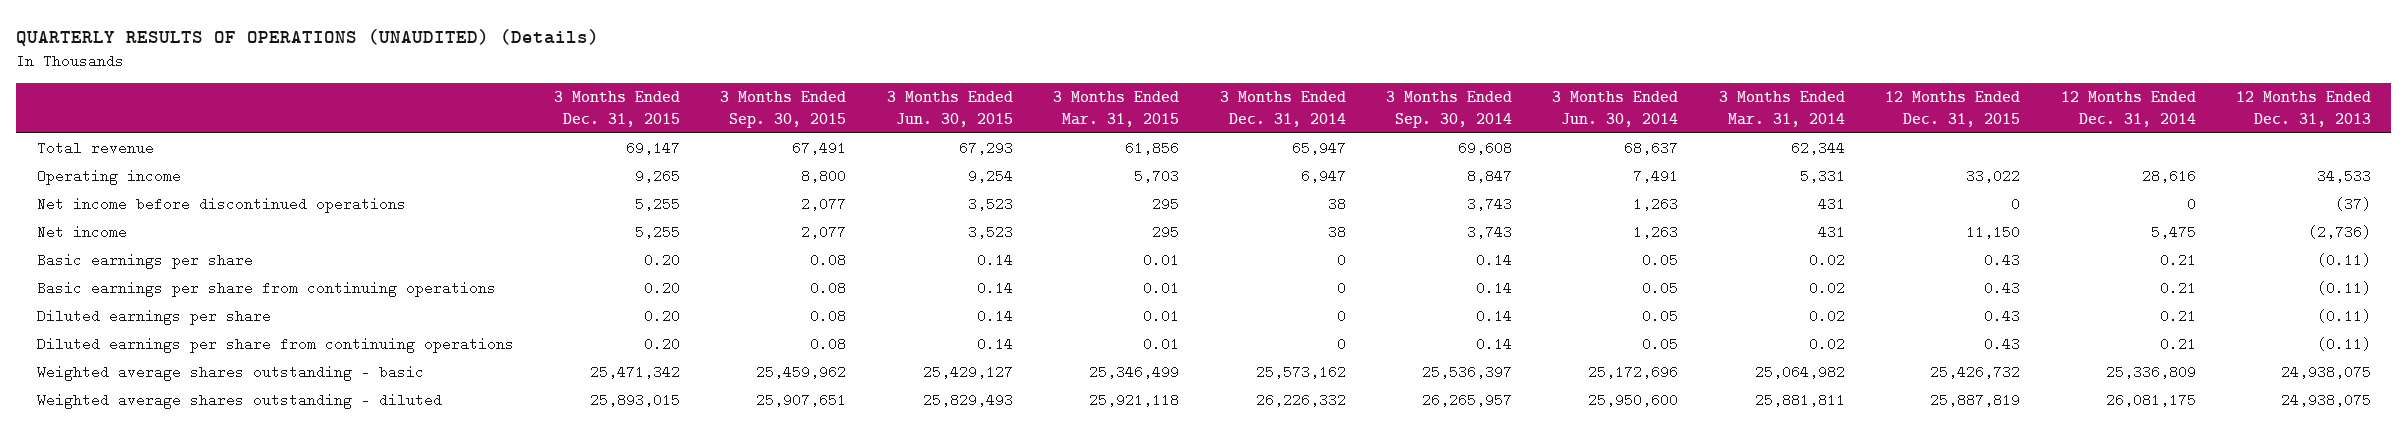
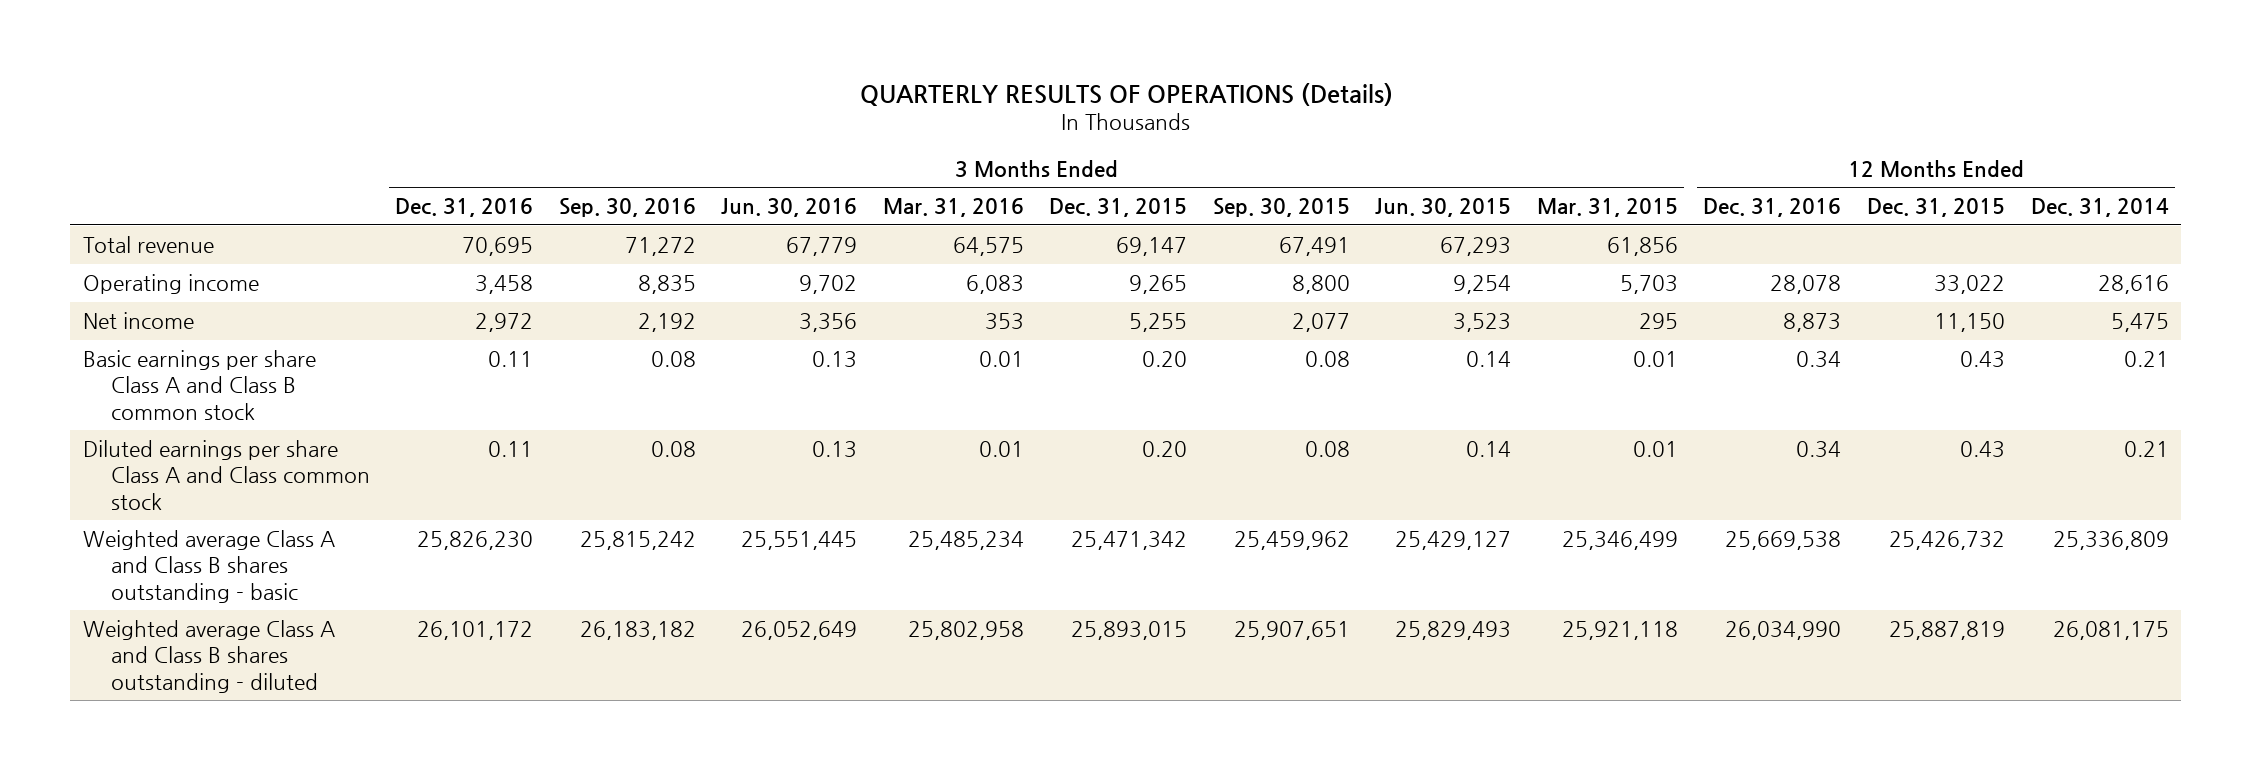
- QUARTERLY RESULTS OF OPERATIONS (UNAUDITED) (Details)
+ QUARTERLY RESULTS OF OPERATIONS (Details)
- | 3 Months Ended Dec. 31, 2015 | 3 Months Ended Sep. 30, 2015 | 3 Months Ended Jun. 30, 2015 | 3 Months Ended Mar. 31, 2015 | 3 Months Ended Dec. 31, 2014 | 3 Months Ended Sep. 30, 2014 | 3 Months Ended Jun. 30, 2014 | 3 Months Ended Mar. 31, 2014 | 12 Months Ended Dec. 31, 2015 | 12 Months Ended Dec. 31, 2014 | 12 Months Ended Dec. 31, 2013
+ | 3 Months Ended Dec. 31, 2016 | 3 Months Ended Sep. 30, 2016 | 3 Months Ended Jun. 30, 2016 | 3 Months Ended Mar. 31, 2016 | 3 Months Ended Dec. 31, 2015 | 3 Months Ended Sep. 30, 2015 | 3 Months Ended Jun. 30, 2015 | 3 Months Ended Mar. 31, 2015 | 12 Months Ended Dec. 31, 2016 | 12 Months Ended Dec. 31, 2015 | 12 Months Ended Dec. 31, 2014
- Net income before discontinued operations | 5,255 | 2,077 | 3,523 | 295 | 38 | 3,743 | 1,263 | 431 | 0 | 0 | (37)
- Basic earnings per share | 0.20 | 0.08 | 0.14 | 0.01 | 0 | 0.14 | 0.05 | 0.02 | 0.43 | 0.21 | (0.11)
- Basic earnings per share from continuing operations | 0.20 | 0.08 | 0.14 | 0.01 | 0 | 0.14 | 0.05 | 0.02 | 0.43 | 0.21 | (0.11)
- Diluted earnings per share | 0.20 | 0.08 | 0.14 | 0.01 | 0 | 0.14 | 0.05 | 0.02 | 0.43 | 0.21 | (0.11)
- Diluted earnings per share from continuing operations | 0.20 | 0.08 | 0.14 | 0.01 | 0 | 0.14 | 0.05 | 0.02 | 0.43 | 0.21 | (0.11)
- Weighted average shares outstanding - basic | 25,471,342 | 25,459,962 | 25,429,127 | 25,346,499 | 25,573,162 | 25,536,397 | 25,172,696 | 25,064,982 | 25,426,732 | 25,336,809 | 24,938,075
- Weighted average shares outstanding - diluted | 25,893,015 | 25,907,651 | 25,829,493 | 25,921,118 | 26,226,332 | 26,265,957 | 25,950,600 | 25,881,811 | 25,887,819 | 26,081,175 | 24,938,075
+ Basic earnings per share Class A and Class B common stock | 0.11 | 0.08 | 0.13 | 0.01 | 0.20 | 0.08 | 0.14 | 0.01 | 0.34 | 0.43 | 0.21
+ Diluted earnings per share Class A and Class common stock | 0.11 | 0.08 | 0.13 | 0.01 | 0.20 | 0.08 | 0.14 | 0.01 | 0.34 | 0.43 | 0.21
+ Weighted average Class A and Class B shares outstanding - basic | 25,826,230 | 25,815,242 | 25,551,445 | 25,485,234 | 25,471,342 | 25,459,962 | 25,429,127 | 25,346,499 | 25,669,538 | 25,426,732 | 25,336,809
+ Weighted average Class A and Class B shares outstanding - diluted | 26,101,172 | 26,183,182 | 26,052,649 | 25,802,958 | 25,893,015 | 25,907,651 | 25,829,493 | 25,921,118 | 26,034,990 | 25,887,819 | 26,081,175

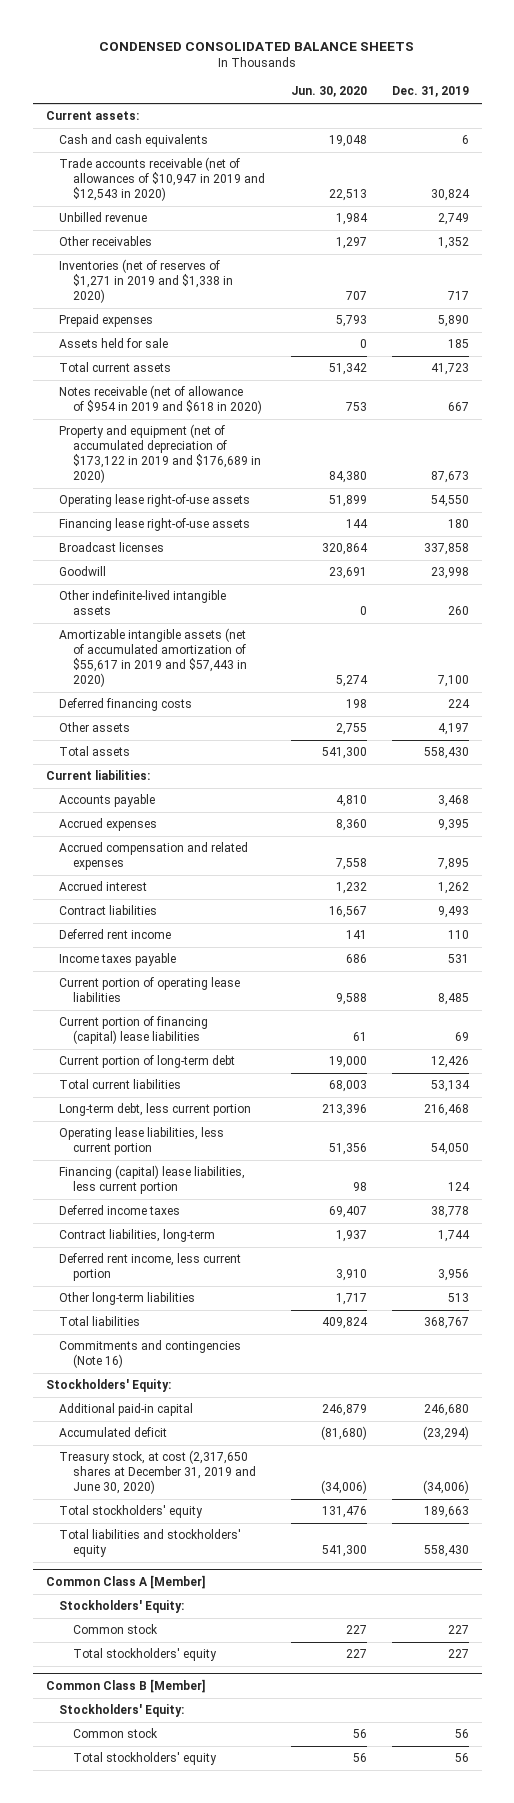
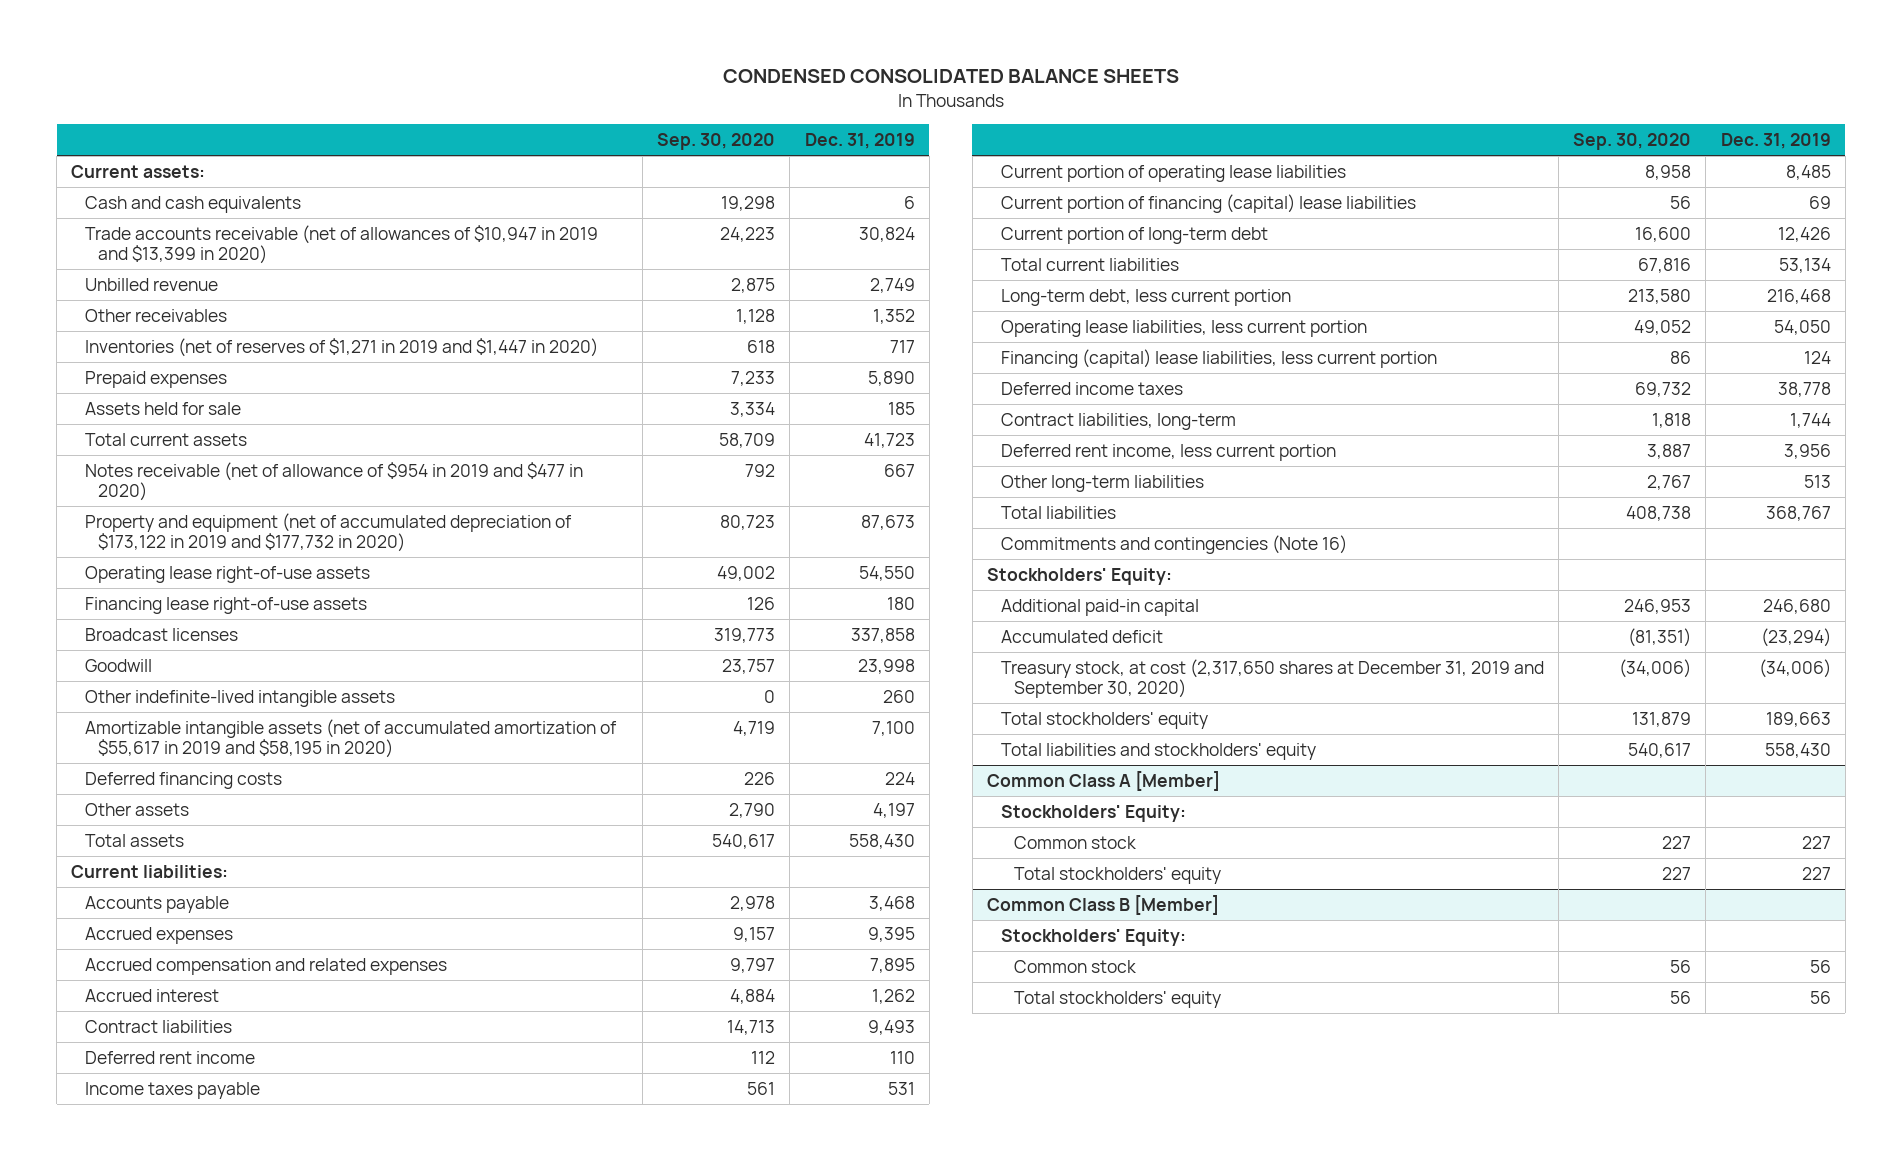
- | Jun. 30, 2020 | Dec. 31, 2019
+ | Sep. 30, 2020 | Dec. 31, 2019
- Trade accounts receivable (net of allowances of $10,947 in 2019 and $12,543 in 2020) | 22,513 | 30,824
+ Trade accounts receivable (net of allowances of $10,947 in 2019 and $13,399 in 2020) | 24,223 | 30,824
- Inventories (net of reserves of $1,271 in 2019 and $1,338 in 2020) | 707 | 717
+ Inventories (net of reserves of $1,271 in 2019 and $1,447 in 2020) | 618 | 717
- Notes receivable (net of allowance of $954 in 2019 and $618 in 2020) | 753 | 667
- Property and equipment (net of accumulated depreciation of $173,122 in 2019 and $176,689 in 2020) | 84,380 | 87,673
+ Notes receivable (net of allowance of $954 in 2019 and $477 in 2020) | 792 | 667
+ Property and equipment (net of accumulated depreciation of $173,122 in 2019 and $177,732 in 2020) | 80,723 | 87,673
- Amortizable intangible assets (net of accumulated amortization of $55,617 in 2019 and $57,443 in 2020) | 5,274 | 7,100
+ Amortizable intangible assets (net of accumulated amortization of $55,617 in 2019 and $58,195 in 2020) | 4,719 | 7,100
- Treasury stock, at cost (2,317,650 shares at December 31, 2019 and June 30, 2020) | (34,006) | (34,006)
+ Treasury stock, at cost (2,317,650 shares at December 31, 2019 and September 30, 2020) | (34,006) | (34,006)

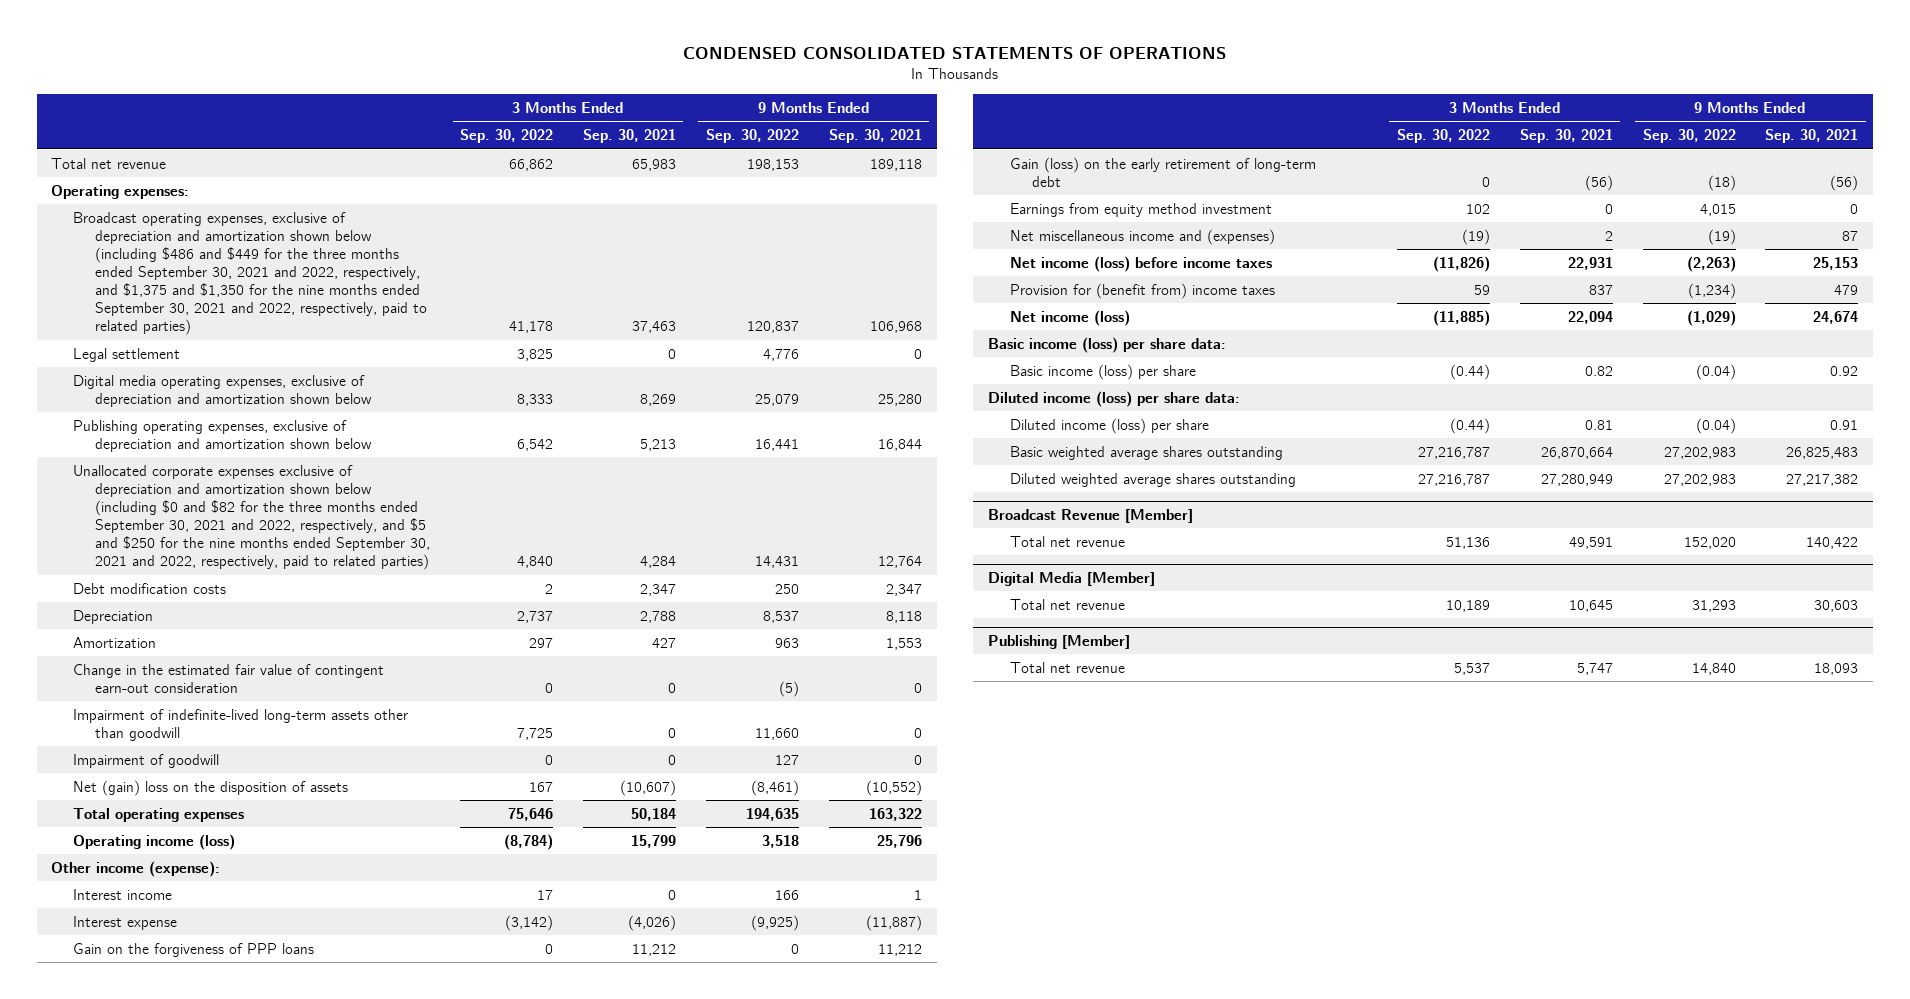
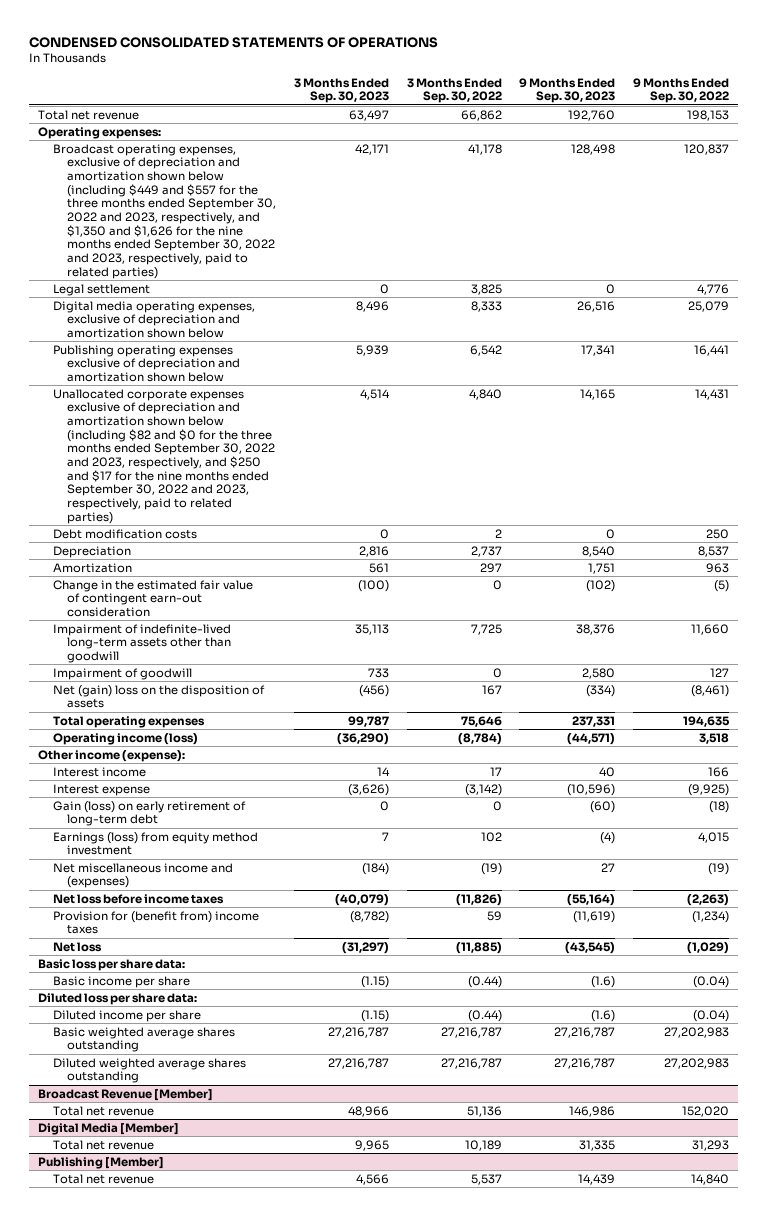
- | 3 Months Ended Sep. 30, 2022 | 3 Months Ended Sep. 30, 2021 | 9 Months Ended Sep. 30, 2022 | 9 Months Ended Sep. 30, 2021
+ | 3 Months Ended Sep. 30, 2023 | 3 Months Ended Sep. 30, 2022 | 9 Months Ended Sep. 30, 2023 | 9 Months Ended Sep. 30, 2022
- Broadcast operating expenses, exclusive of depreciation and amortization shown below (including $486 and $449 for the three months ended September 30, 2021 and 2022, respectively, and $1,375 and $1,350 for the nine months ended September 30, 2021 and 2022, respectively, paid to related parties) | 41,178 | 37,463 | 120,837 | 106,968
+ Broadcast operating expenses, exclusive of depreciation and amortization shown below (including $449 and $557 for the three months ended September 30, 2022 and 2023, respectively, and $1,350 and $1,626 for the nine months ended September 30, 2022 and 2023, respectively, paid to related parties) | 42,171 | 41,178 | 128,498 | 120,837
- Publishing operating expenses, exclusive of depreciation and amortization shown below | 6,542 | 5,213 | 16,441 | 16,844
- Unallocated corporate expenses exclusive of depreciation and amortization shown below (including $0 and $82 for the three months ended September 30, 2021 and 2022, respectively, and $5 and $250 for the nine months ended September 30, 2021 and 2022, respectively, paid to related parties) | 4,840 | 4,284 | 14,431 | 12,764
+ Publishing operating expenses exclusive of depreciation and amortization shown below | 5,939 | 6,542 | 17,341 | 16,441
+ Unallocated corporate expenses exclusive of depreciation and amortization shown below (including $82 and $0 for the three months ended September 30, 2022 and 2023, respectively, and $250 and $17 for the nine months ended September 30, 2022 and 2023, respectively, paid to related parties) | 4,514 | 4,840 | 14,165 | 14,431
- Gain on the forgiveness of PPP loans | 0 | 11,212 | 0 | 11,212
- Gain (loss) on the early retirement of long-term debt | 0 | (56) | (18) | (56)
- Earnings from equity method investment | 102 | 0 | 4,015 | 0
+ Gain (loss) on early retirement of long-term debt | 0 | 0 | (60) | (18)
+ Earnings (loss) from equity method investment | 7 | 102 | (4) | 4,015
- Net income (loss) before income taxes | (11,826) | 22,931 | (2,263) | 25,153
+ Net loss before income taxes | (40,079) | (11,826) | (55,164) | (2,263)
- Net income (loss) | (11,885) | 22,094 | (1,029) | 24,674
- Basic income (loss) per share data:
- Basic income (loss) per share | (0.44) | 0.82 | (0.04) | 0.92
- Diluted income (loss) per share data:
- Diluted income (loss) per share | (0.44) | 0.81 | (0.04) | 0.91
+ Net loss | (31,297) | (11,885) | (43,545) | (1,029)
+ Basic loss per share data:
+ Basic income per share | (1.15) | (0.44) | (1.6) | (0.04)
+ Diluted loss per share data:
+ Diluted income per share | (1.15) | (0.44) | (1.6) | (0.04)

